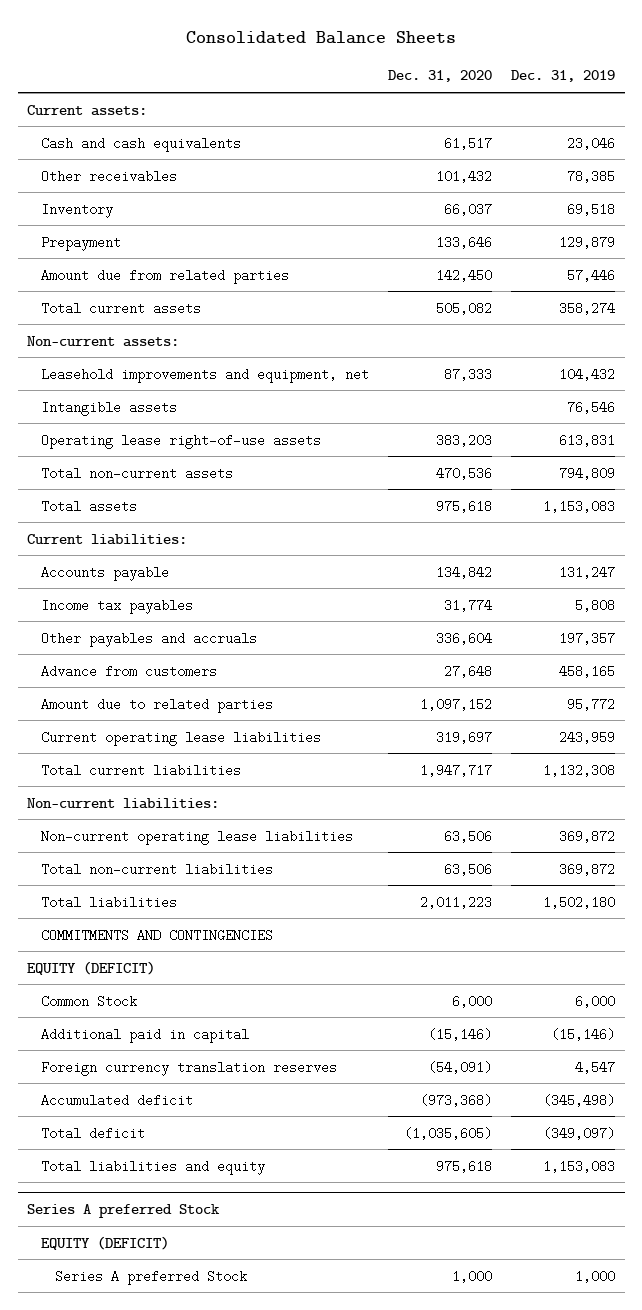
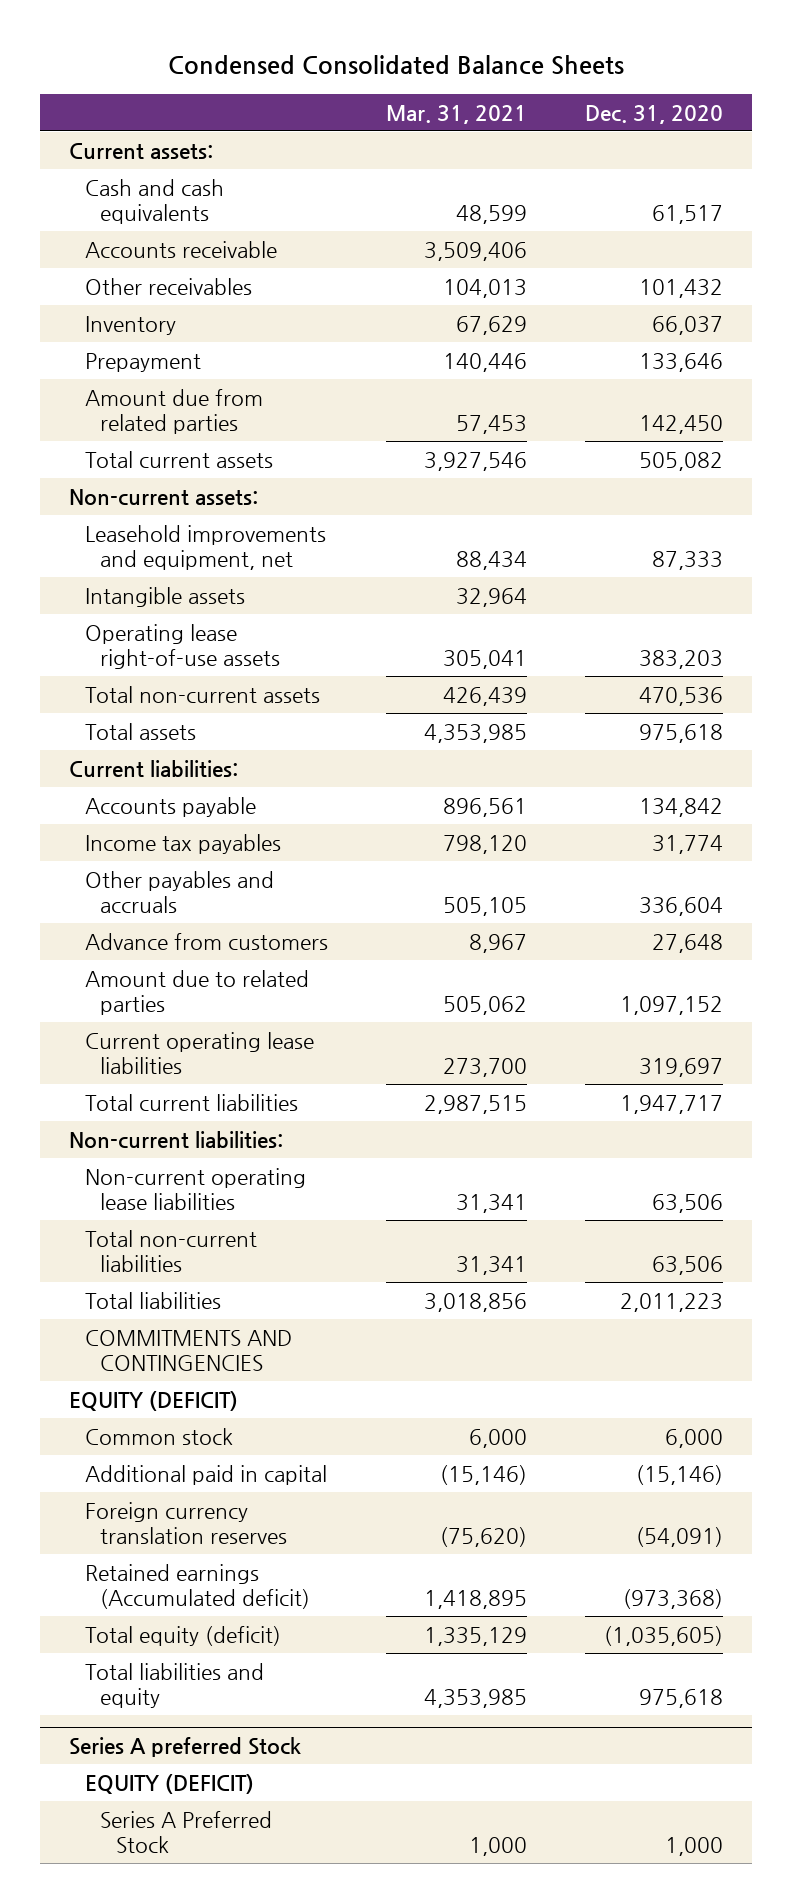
- Consolidated Balance Sheets
+ Condensed Consolidated Balance Sheets
- | Dec. 31, 2020 | Dec. 31, 2019
+ | Mar. 31, 2021 | Dec. 31, 2020
+ Accounts receivable | 3,509,406 |
- Common Stock | 6,000 | 6,000
+ Common stock | 6,000 | 6,000
- Accumulated deficit | (973,368) | (345,498)
- Total deficit | (1,035,605) | (349,097)
+ Retained earnings (Accumulated deficit) | 1,418,895 | (973,368)
+ Total equity (deficit) | 1,335,129 | (1,035,605)
@ Series A preferred Stock
- Series A preferred Stock | 1,000 | 1,000
+ Series A Preferred Stock | 1,000 | 1,000

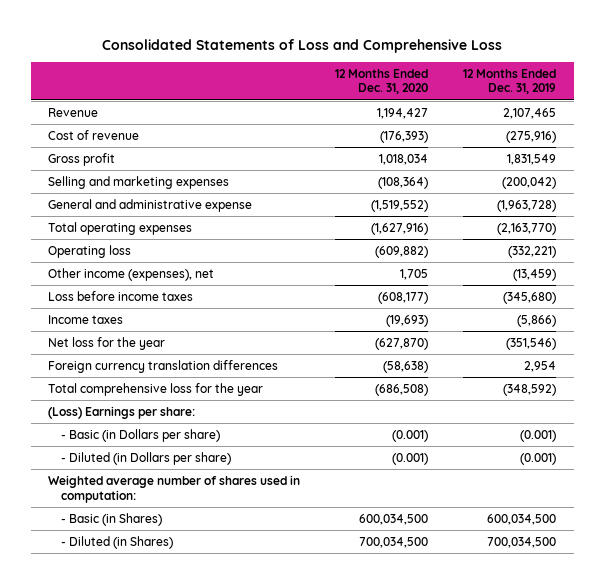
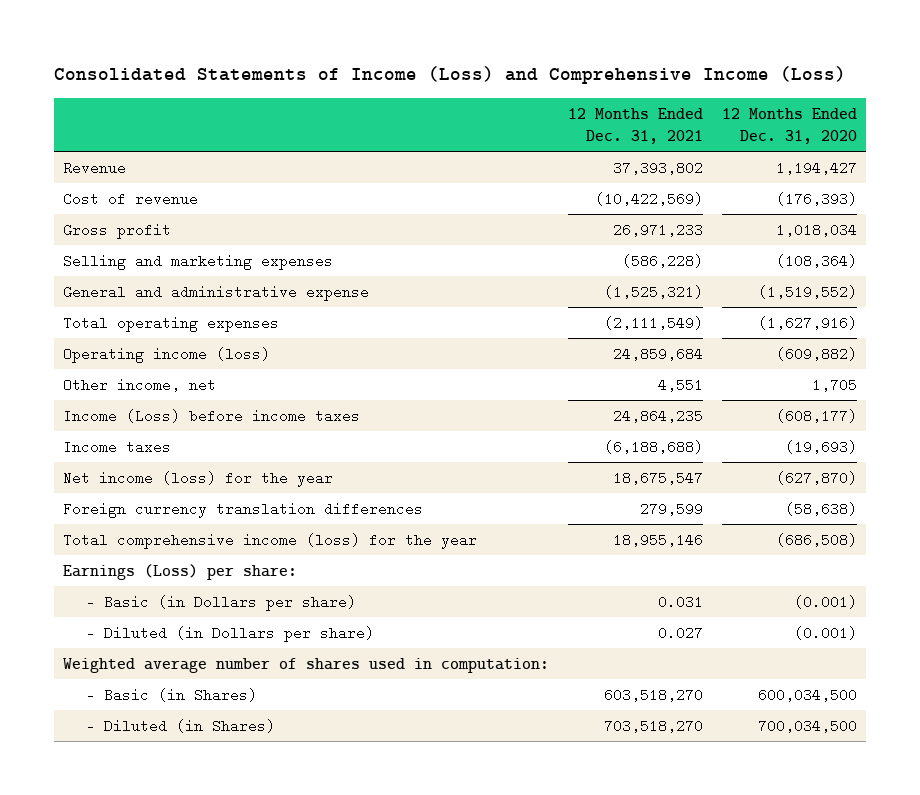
- Consolidated Statements of Loss and Comprehensive Loss
+ Consolidated Statements of Income (Loss) and Comprehensive Income (Loss)
- | 12 Months Ended Dec. 31, 2020 | 12 Months Ended Dec. 31, 2019
+ | 12 Months Ended Dec. 31, 2021 | 12 Months Ended Dec. 31, 2020
- Operating loss | (609,882) | (332,221)
- Other income (expenses), net | 1,705 | (13,459)
- Loss before income taxes | (608,177) | (345,680)
+ Operating income (loss) | 24,859,684 | (609,882)
+ Other income, net | 4,551 | 1,705
+ Income (Loss) before income taxes | 24,864,235 | (608,177)
- Net loss for the year | (627,870) | (351,546)
+ Net income (loss) for the year | 18,675,547 | (627,870)
- Total comprehensive loss for the year | (686,508) | (348,592)
- (Loss) Earnings per share:
+ Total comprehensive income (loss) for the year | 18,955,146 | (686,508)
+ Earnings (Loss) per share:

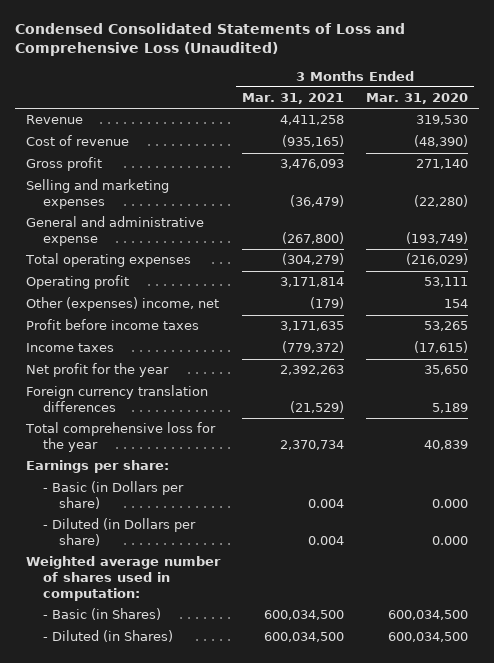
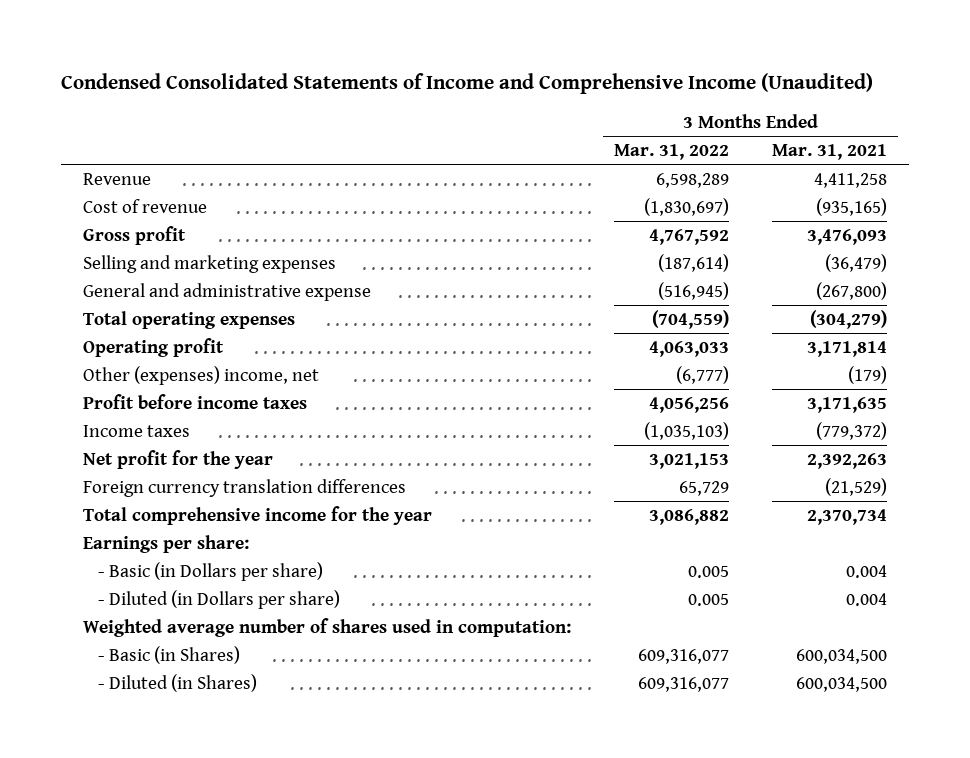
- Condensed Consolidated Statements of Loss and Comprehensive Loss (Unaudited)
+ Condensed Consolidated Statements of Income and Comprehensive Income (Unaudited)
- | 3 Months Ended Mar. 31, 2021 | 3 Months Ended Mar. 31, 2020
+ | 3 Months Ended Mar. 31, 2022 | 3 Months Ended Mar. 31, 2021
- Total comprehensive loss for the year | 2,370,734 | 40,839
+ Total comprehensive income for the year | 3,086,882 | 2,370,734

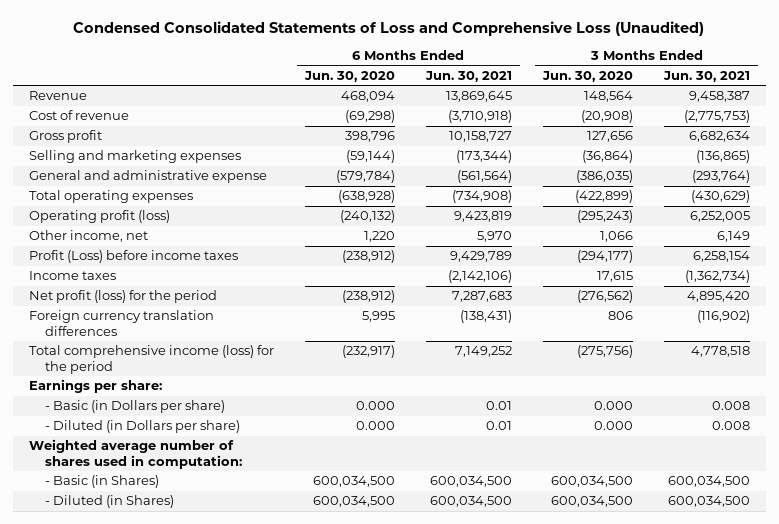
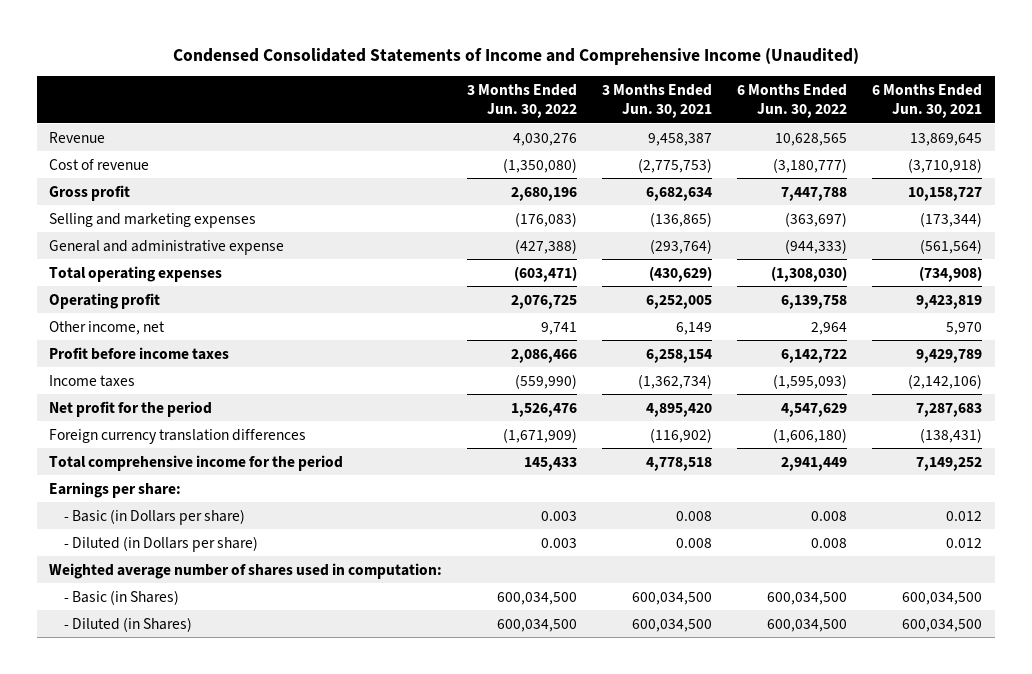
- Condensed Consolidated Statements of Loss and Comprehensive Loss (Unaudited)
+ Condensed Consolidated Statements of Income and Comprehensive Income (Unaudited)
- | 6 Months Ended Jun. 30, 2020 | 6 Months Ended Jun. 30, 2021 | 3 Months Ended Jun. 30, 2020 | 3 Months Ended Jun. 30, 2021
+ | 3 Months Ended Jun. 30, 2022 | 3 Months Ended Jun. 30, 2021 | 6 Months Ended Jun. 30, 2022 | 6 Months Ended Jun. 30, 2021
- Operating profit (loss) | (240,132) | 9,423,819 | (295,243) | 6,252,005
+ Operating profit | 2,076,725 | 6,252,005 | 6,139,758 | 9,423,819
- Profit (Loss) before income taxes | (238,912) | 9,429,789 | (294,177) | 6,258,154
+ Profit before income taxes | 2,086,466 | 6,258,154 | 6,142,722 | 9,429,789
- Net profit (loss) for the period | (238,912) | 7,287,683 | (276,562) | 4,895,420
+ Net profit for the period | 1,526,476 | 4,895,420 | 4,547,629 | 7,287,683
- Total comprehensive income (loss) for the period | (232,917) | 7,149,252 | (275,756) | 4,778,518
+ Total comprehensive income for the period | 145,433 | 4,778,518 | 2,941,449 | 7,149,252
- - Basic (in Dollars per share) | 0.000 | 0.01 | 0.000 | 0.008
- - Diluted (in Dollars per share) | 0.000 | 0.01 | 0.000 | 0.008
+ - Basic (in Dollars per share) | 0.003 | 0.008 | 0.008 | 0.012
+ - Diluted (in Dollars per share) | 0.003 | 0.008 | 0.008 | 0.012

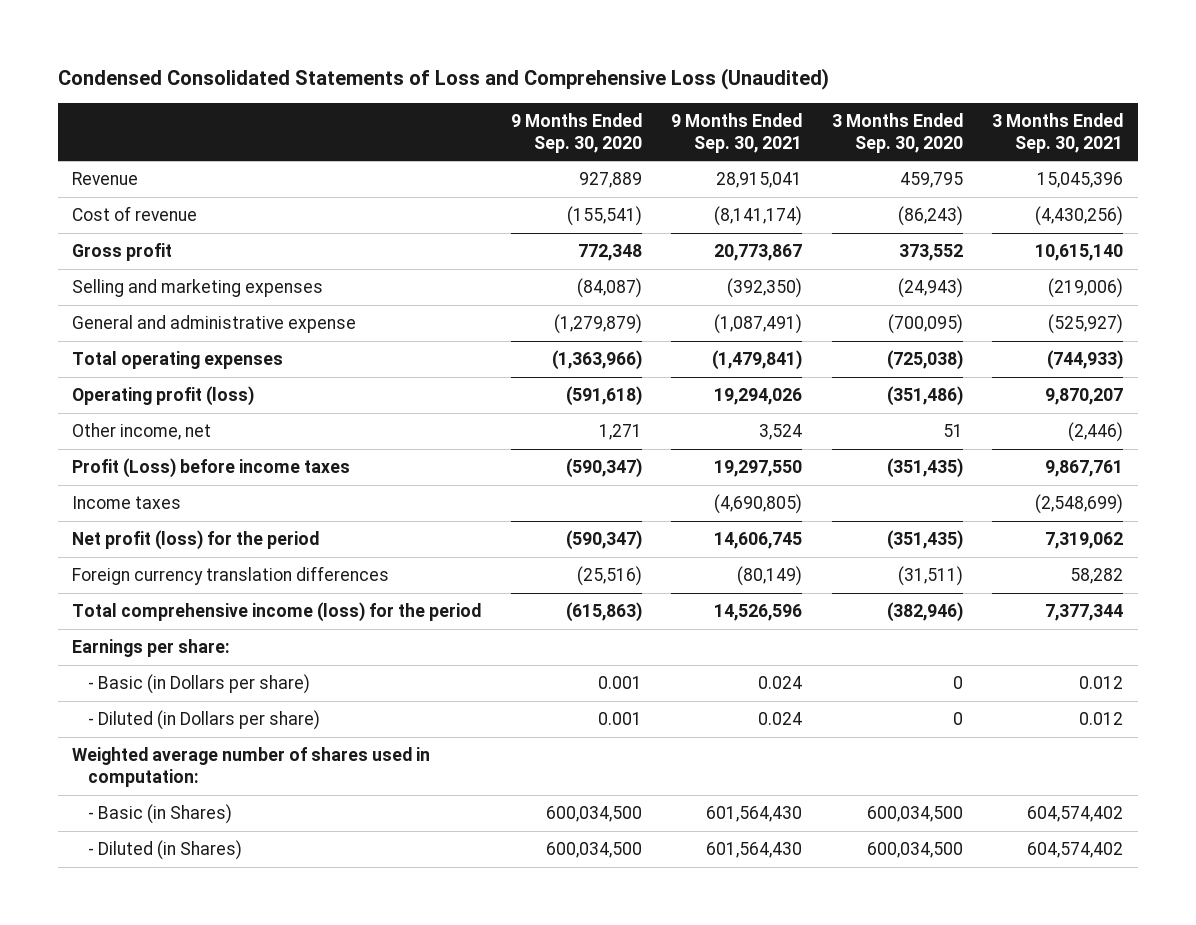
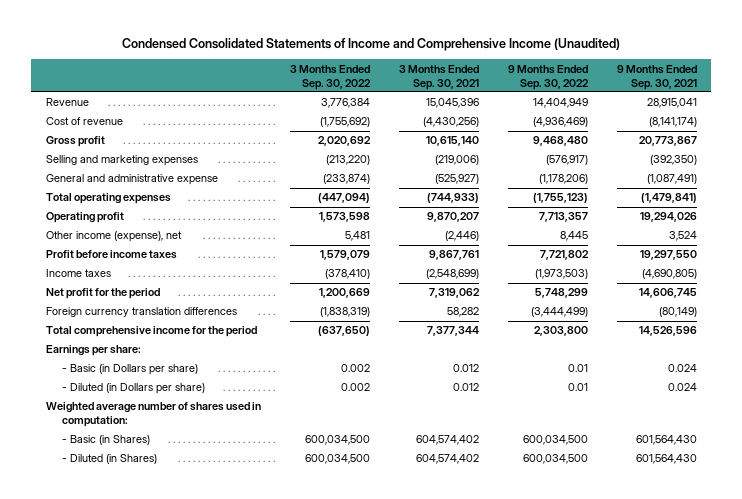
- Condensed Consolidated Statements of Loss and Comprehensive Loss (Unaudited)
+ Condensed Consolidated Statements of Income and Comprehensive Income (Unaudited)
- | 9 Months Ended Sep. 30, 2020 | 9 Months Ended Sep. 30, 2021 | 3 Months Ended Sep. 30, 2020 | 3 Months Ended Sep. 30, 2021
+ | 3 Months Ended Sep. 30, 2022 | 3 Months Ended Sep. 30, 2021 | 9 Months Ended Sep. 30, 2022 | 9 Months Ended Sep. 30, 2021
- Operating profit (loss) | (591,618) | 19,294,026 | (351,486) | 9,870,207
- Other income, net | 1,271 | 3,524 | 51 | (2,446)
- Profit (Loss) before income taxes | (590,347) | 19,297,550 | (351,435) | 9,867,761
+ Operating profit | 1,573,598 | 9,870,207 | 7,713,357 | 19,294,026
+ Other income (expense), net | 5,481 | (2,446) | 8,445 | 3,524
+ Profit before income taxes | 1,579,079 | 9,867,761 | 7,721,802 | 19,297,550
- Net profit (loss) for the period | (590,347) | 14,606,745 | (351,435) | 7,319,062
+ Net profit for the period | 1,200,669 | 7,319,062 | 5,748,299 | 14,606,745
- Total comprehensive income (loss) for the period | (615,863) | 14,526,596 | (382,946) | 7,377,344
+ Total comprehensive income for the period | (637,650) | 7,377,344 | 2,303,800 | 14,526,596

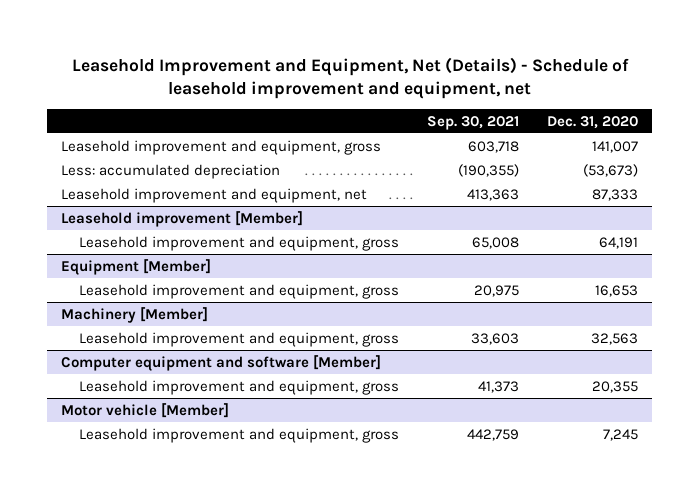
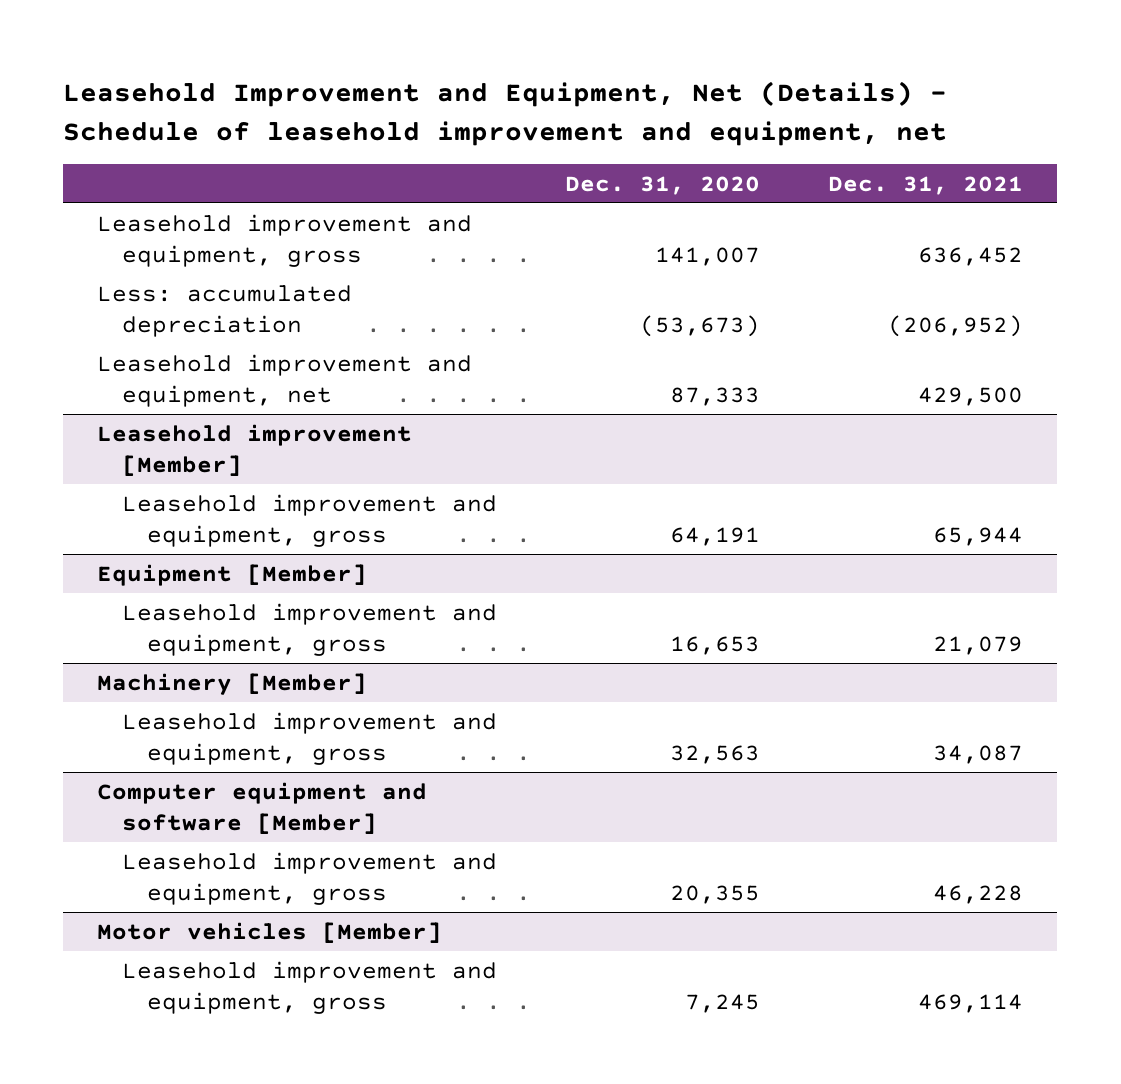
- | Sep. 30, 2021 | Dec. 31, 2020
+ | Dec. 31, 2020 | Dec. 31, 2021
- Motor vehicle [Member]
+ Motor vehicles [Member]

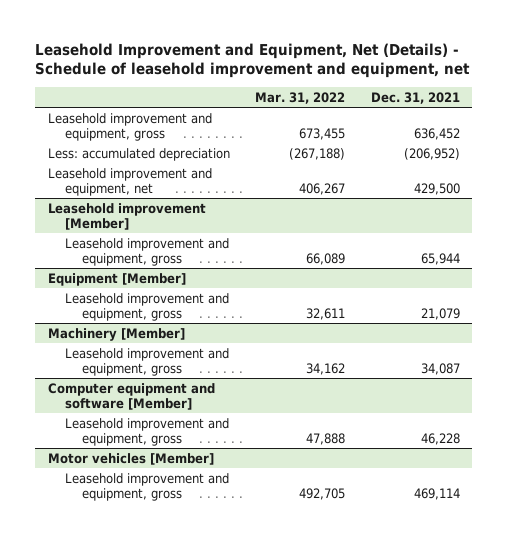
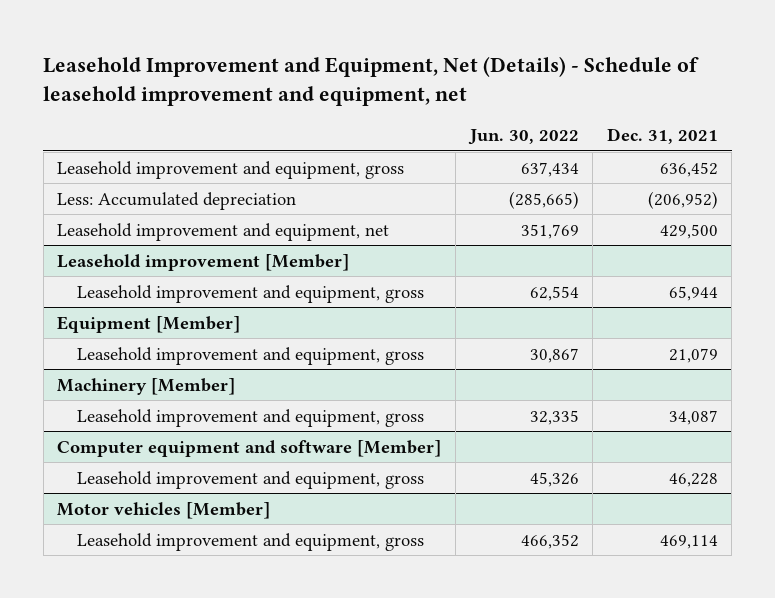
- | Mar. 31, 2022 | Dec. 31, 2021
+ | Jun. 30, 2022 | Dec. 31, 2021
- Less: accumulated depreciation | (267,188) | (206,952)
+ Less: Accumulated depreciation | (285,665) | (206,952)

